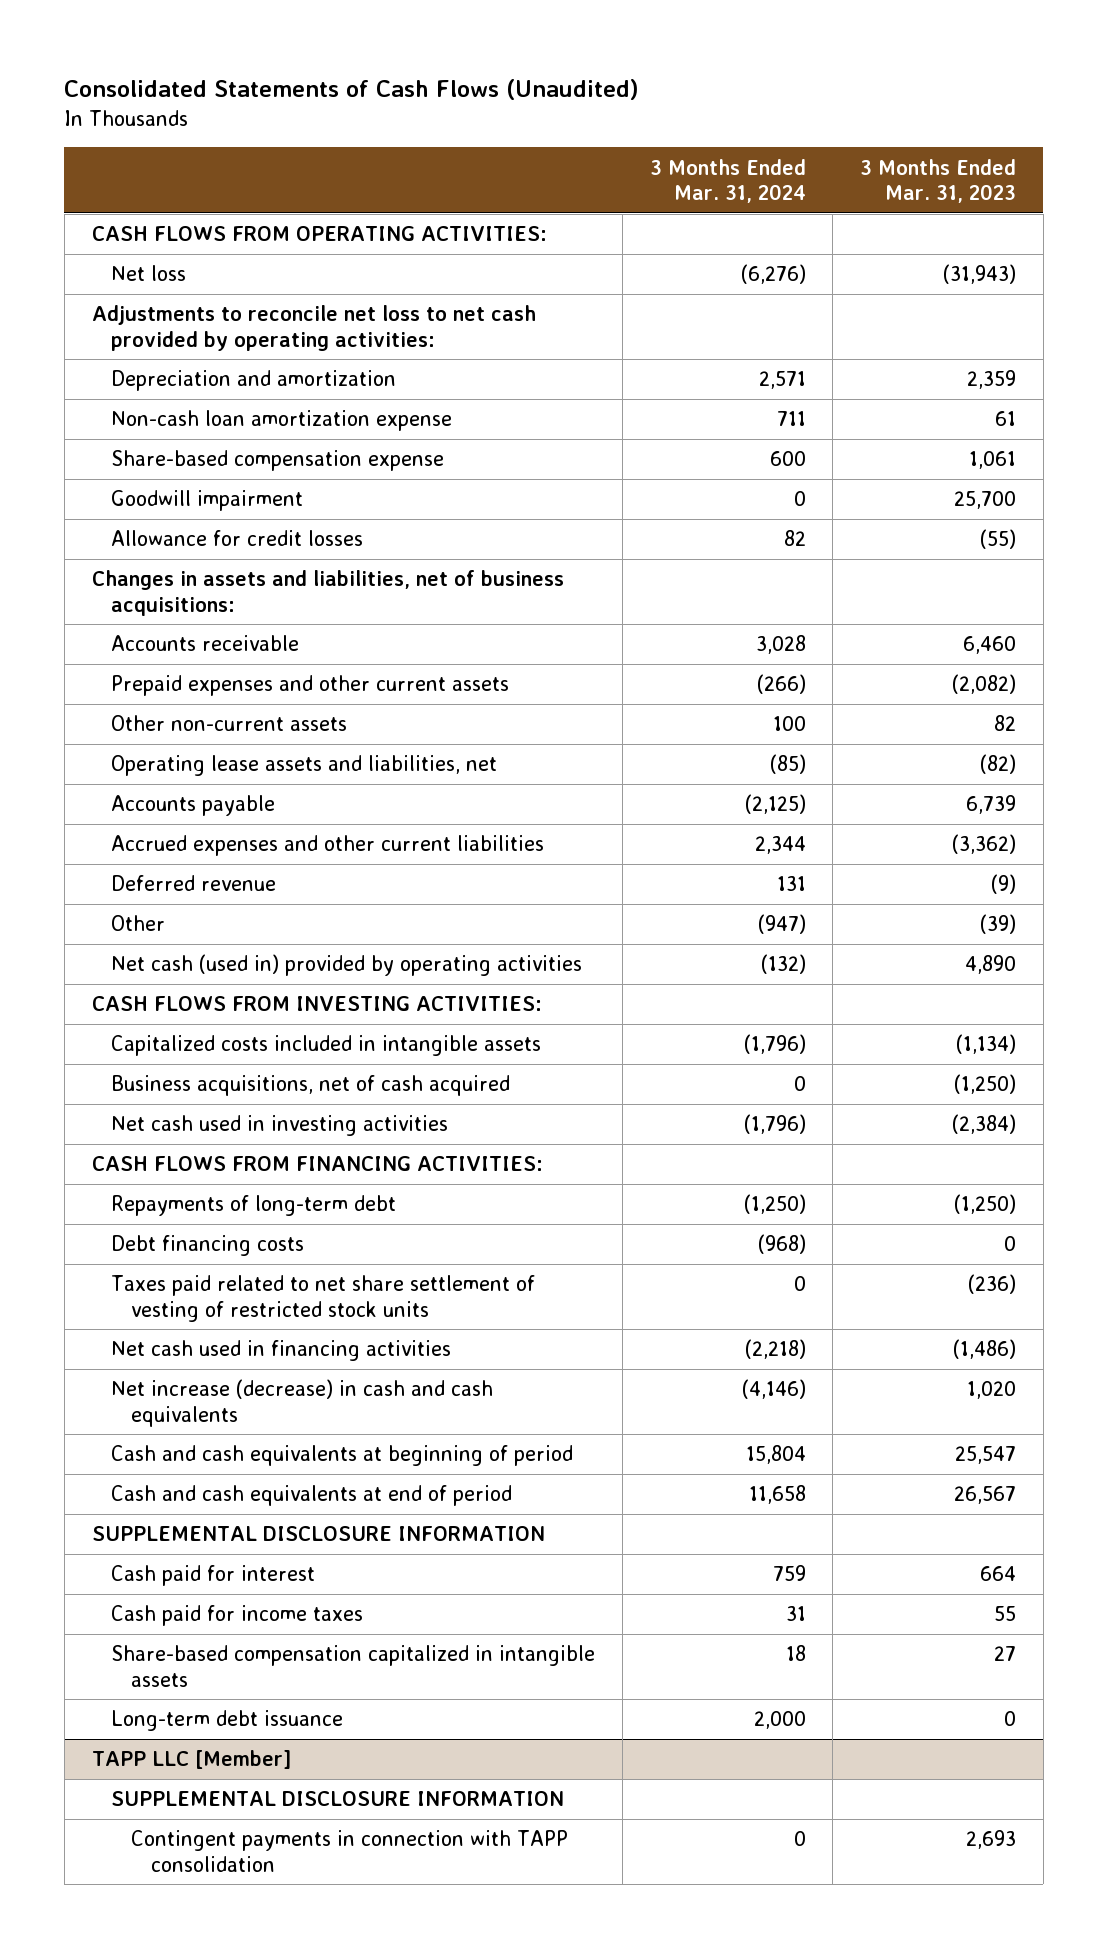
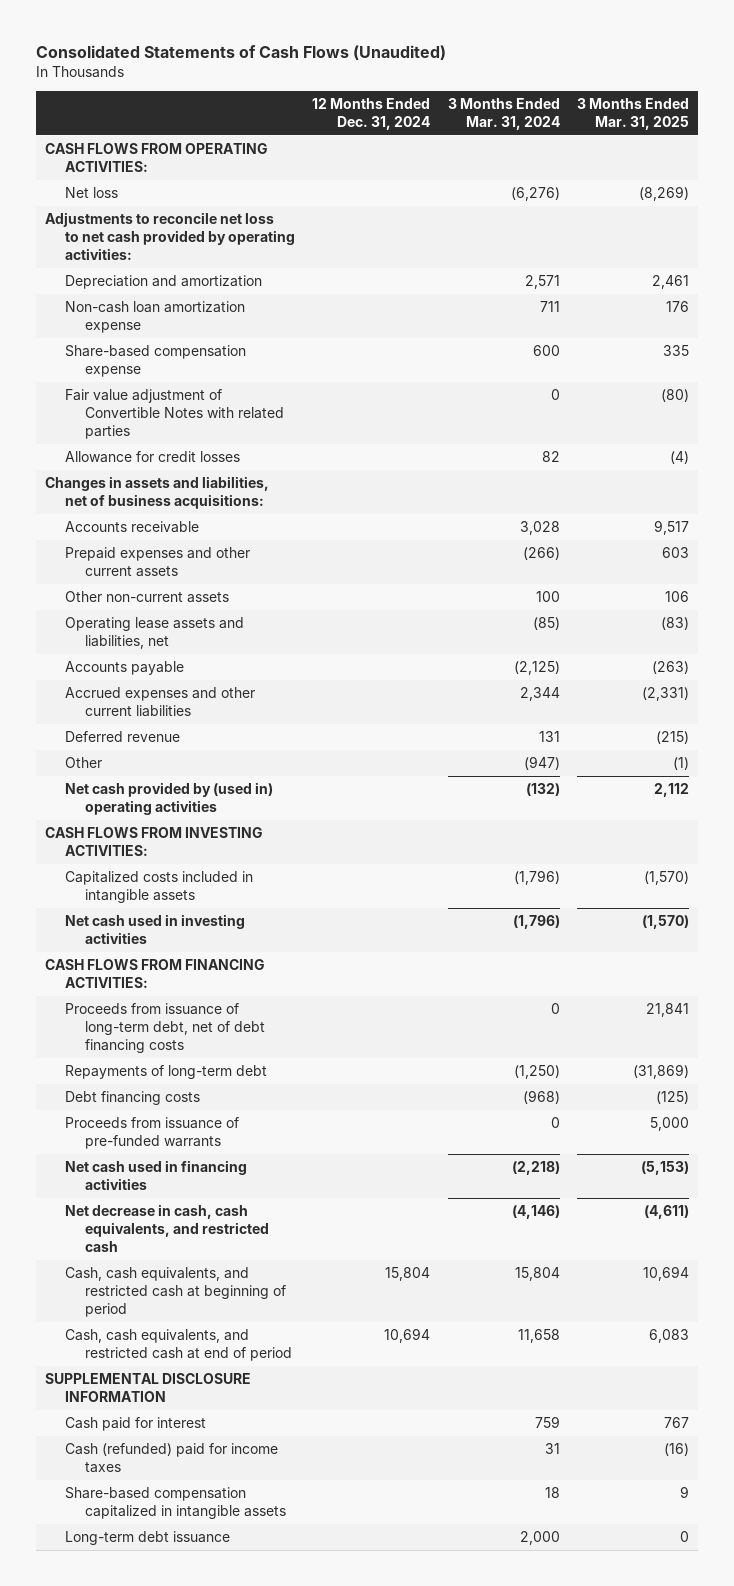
- | 3 Months Ended Mar. 31, 2024 | 3 Months Ended Mar. 31, 2023
+ | 12 Months Ended Dec. 31, 2024 | 3 Months Ended Mar. 31, 2024 | 3 Months Ended Mar. 31, 2025
- Goodwill impairment | 0 | 25,700
+ Fair value adjustment of Convertible Notes with related parties | | 0 | (80)
- Net cash (used in) provided by operating activities | (132) | 4,890
+ Net cash provided by (used in) operating activities | | (132) | 2,112
- Business acquisitions, net of cash acquired | 0 | (1,250)
+ Proceeds from issuance of long-term debt, net of debt financing costs | | 0 | 21,841
- Taxes paid related to net share settlement of vesting of restricted stock units | 0 | (236)
+ Proceeds from issuance of pre-funded warrants | | 0 | 5,000
- Net increase (decrease) in cash and cash equivalents | (4,146) | 1,020
- Cash and cash equivalents at beginning of period | 15,804 | 25,547
- Cash and cash equivalents at end of period | 11,658 | 26,567
+ Net decrease in cash, cash equivalents, and restricted cash | | (4,146) | (4,611)
+ Cash, cash equivalents, and restricted cash at beginning of period | 15,804 | 15,804 | 10,694
+ Cash, cash equivalents, and restricted cash at end of period | 10,694 | 11,658 | 6,083
- Cash paid for income taxes | 31 | 55
+ Cash (refunded) paid for income taxes | | 31 | (16)
- TAPP LLC [Member]
- SUPPLEMENTAL DISCLOSURE INFORMATION
- Contingent payments in connection with TAPP consolidation | 0 | 2,693

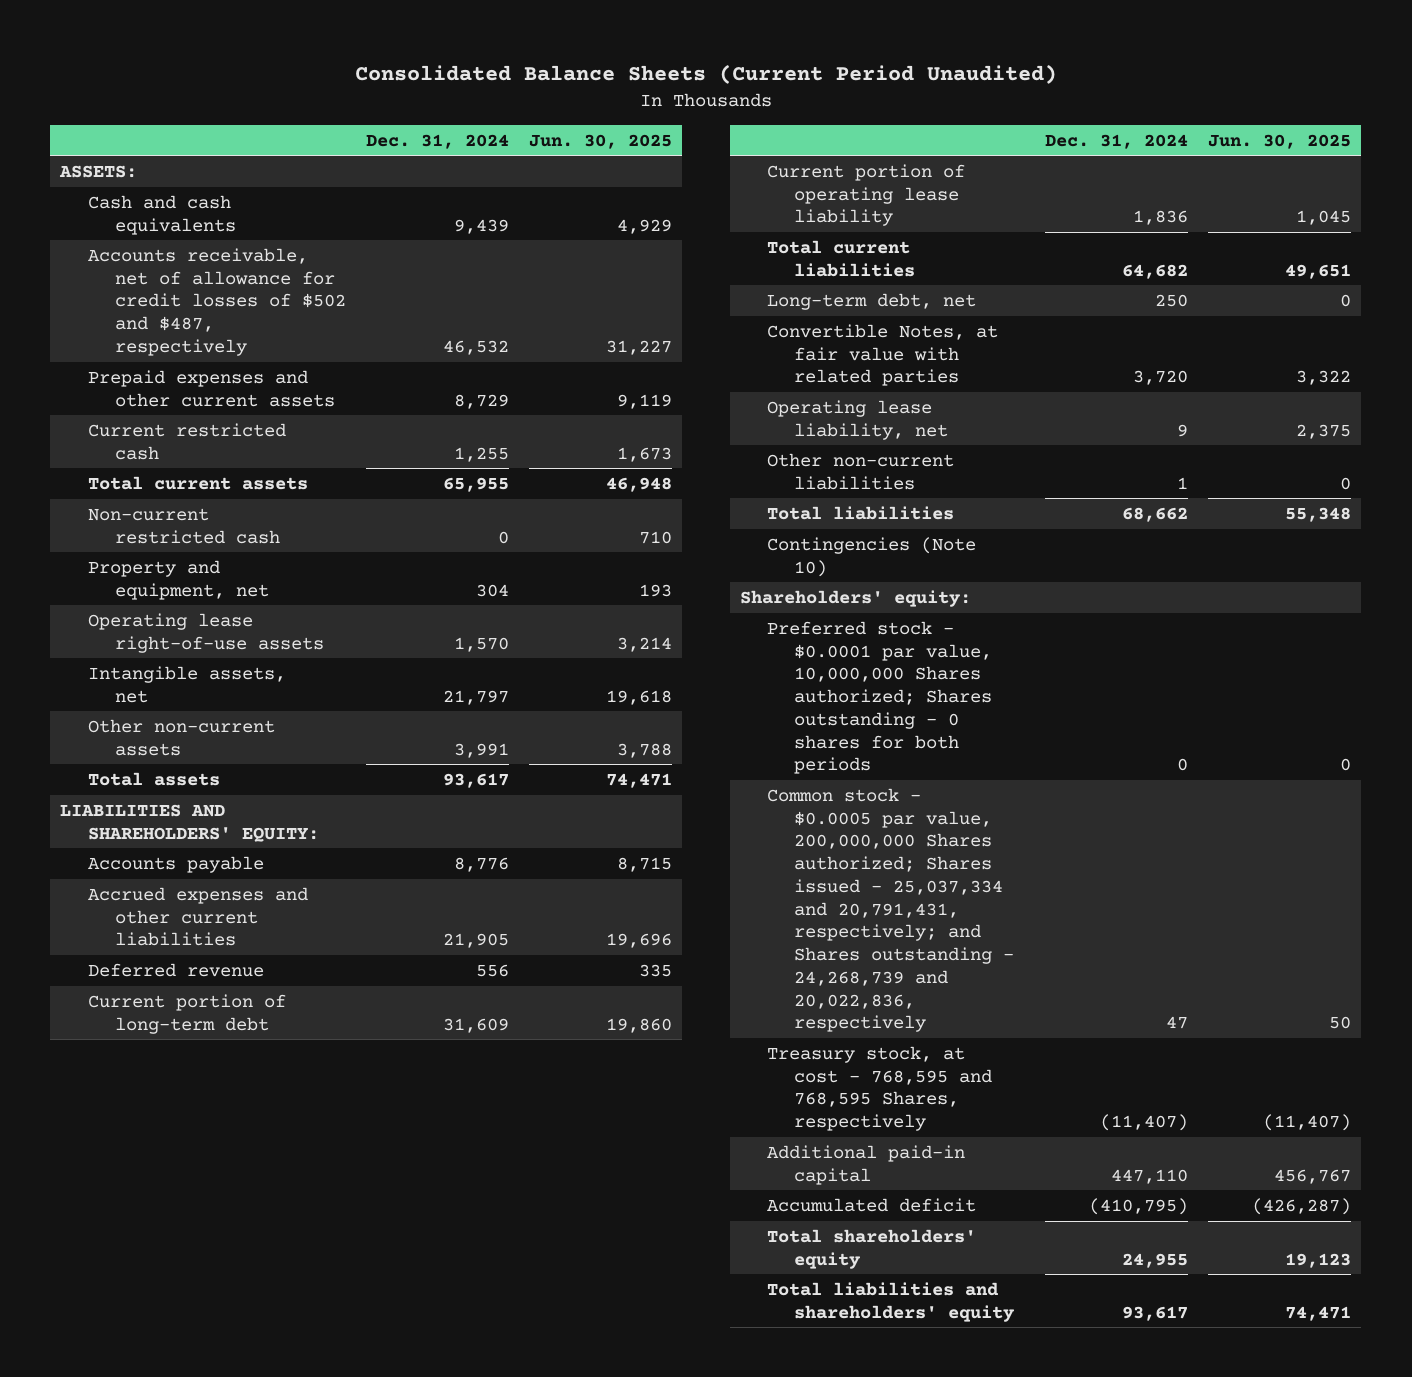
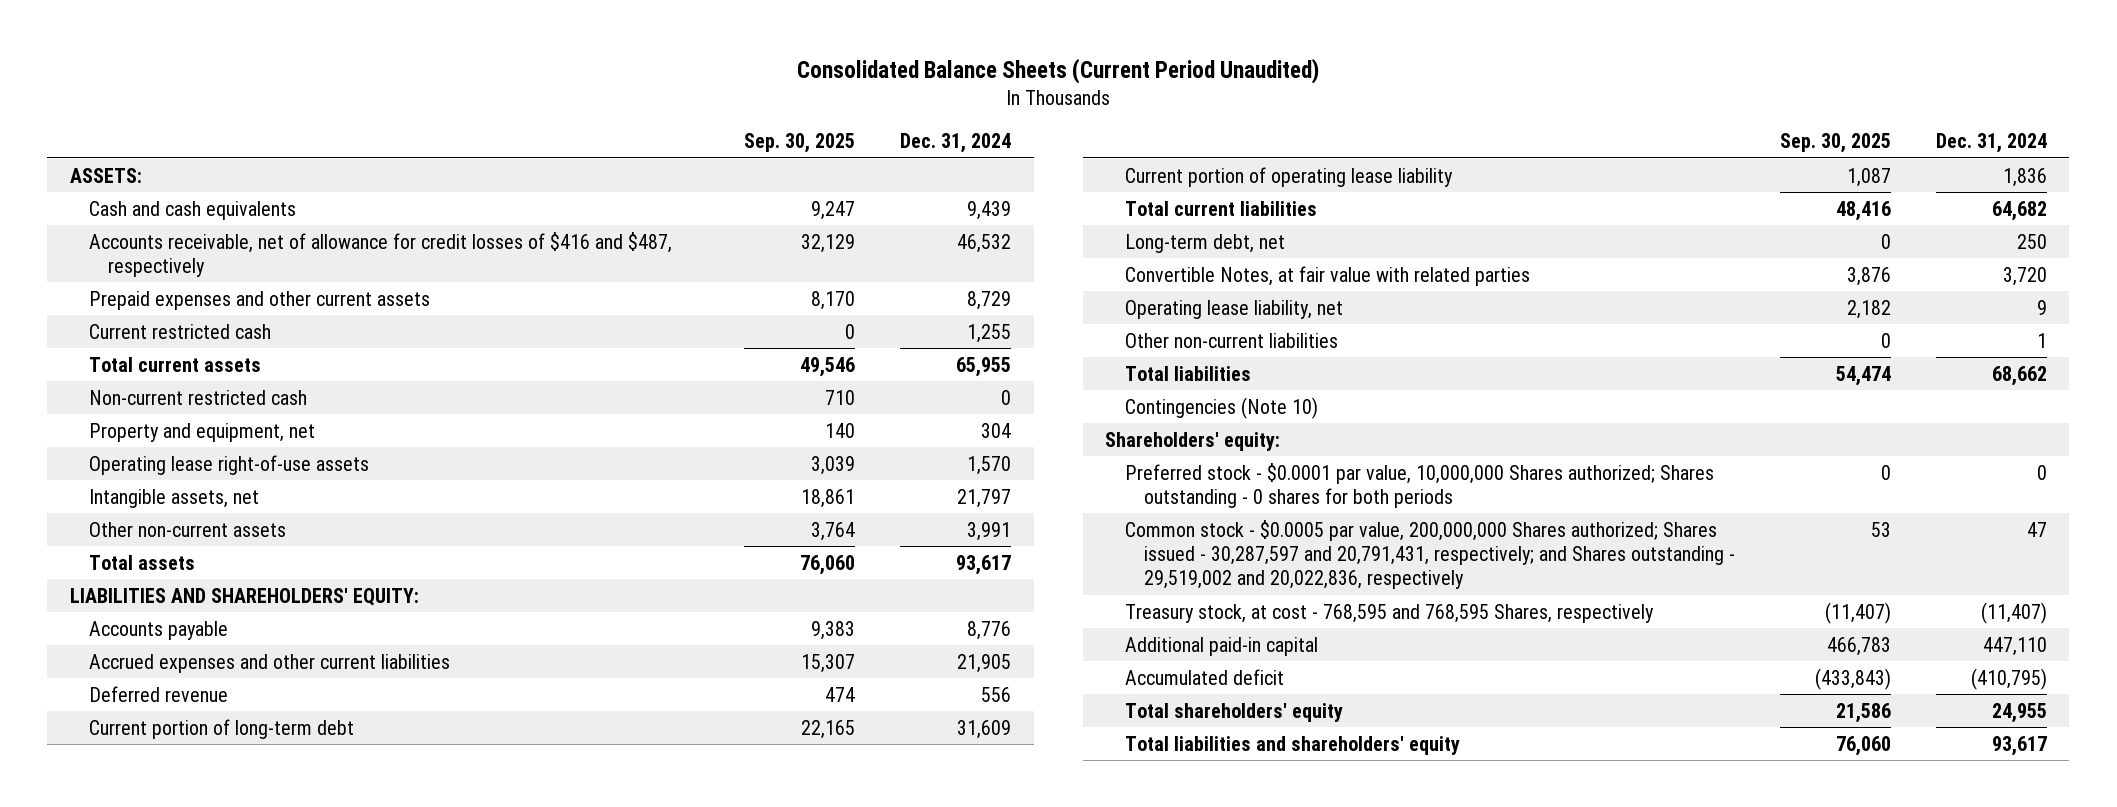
- | Dec. 31, 2024 | Jun. 30, 2025
+ | Sep. 30, 2025 | Dec. 31, 2024
- Accounts receivable, net of allowance for credit losses of $502 and $487, respectively | 46,532 | 31,227
+ Accounts receivable, net of allowance for credit losses of $416 and $487, respectively | 32,129 | 46,532
- Common stock - $0.0005 par value, 200,000,000 Shares authorized; Shares issued - 25,037,334 and 20,791,431, respectively; and Shares outstanding - 24,268,739 and 20,022,836, respectively | 47 | 50
+ Common stock - $0.0005 par value, 200,000,000 Shares authorized; Shares issued - 30,287,597 and 20,791,431, respectively; and Shares outstanding - 29,519,002 and 20,022,836, respectively | 53 | 47

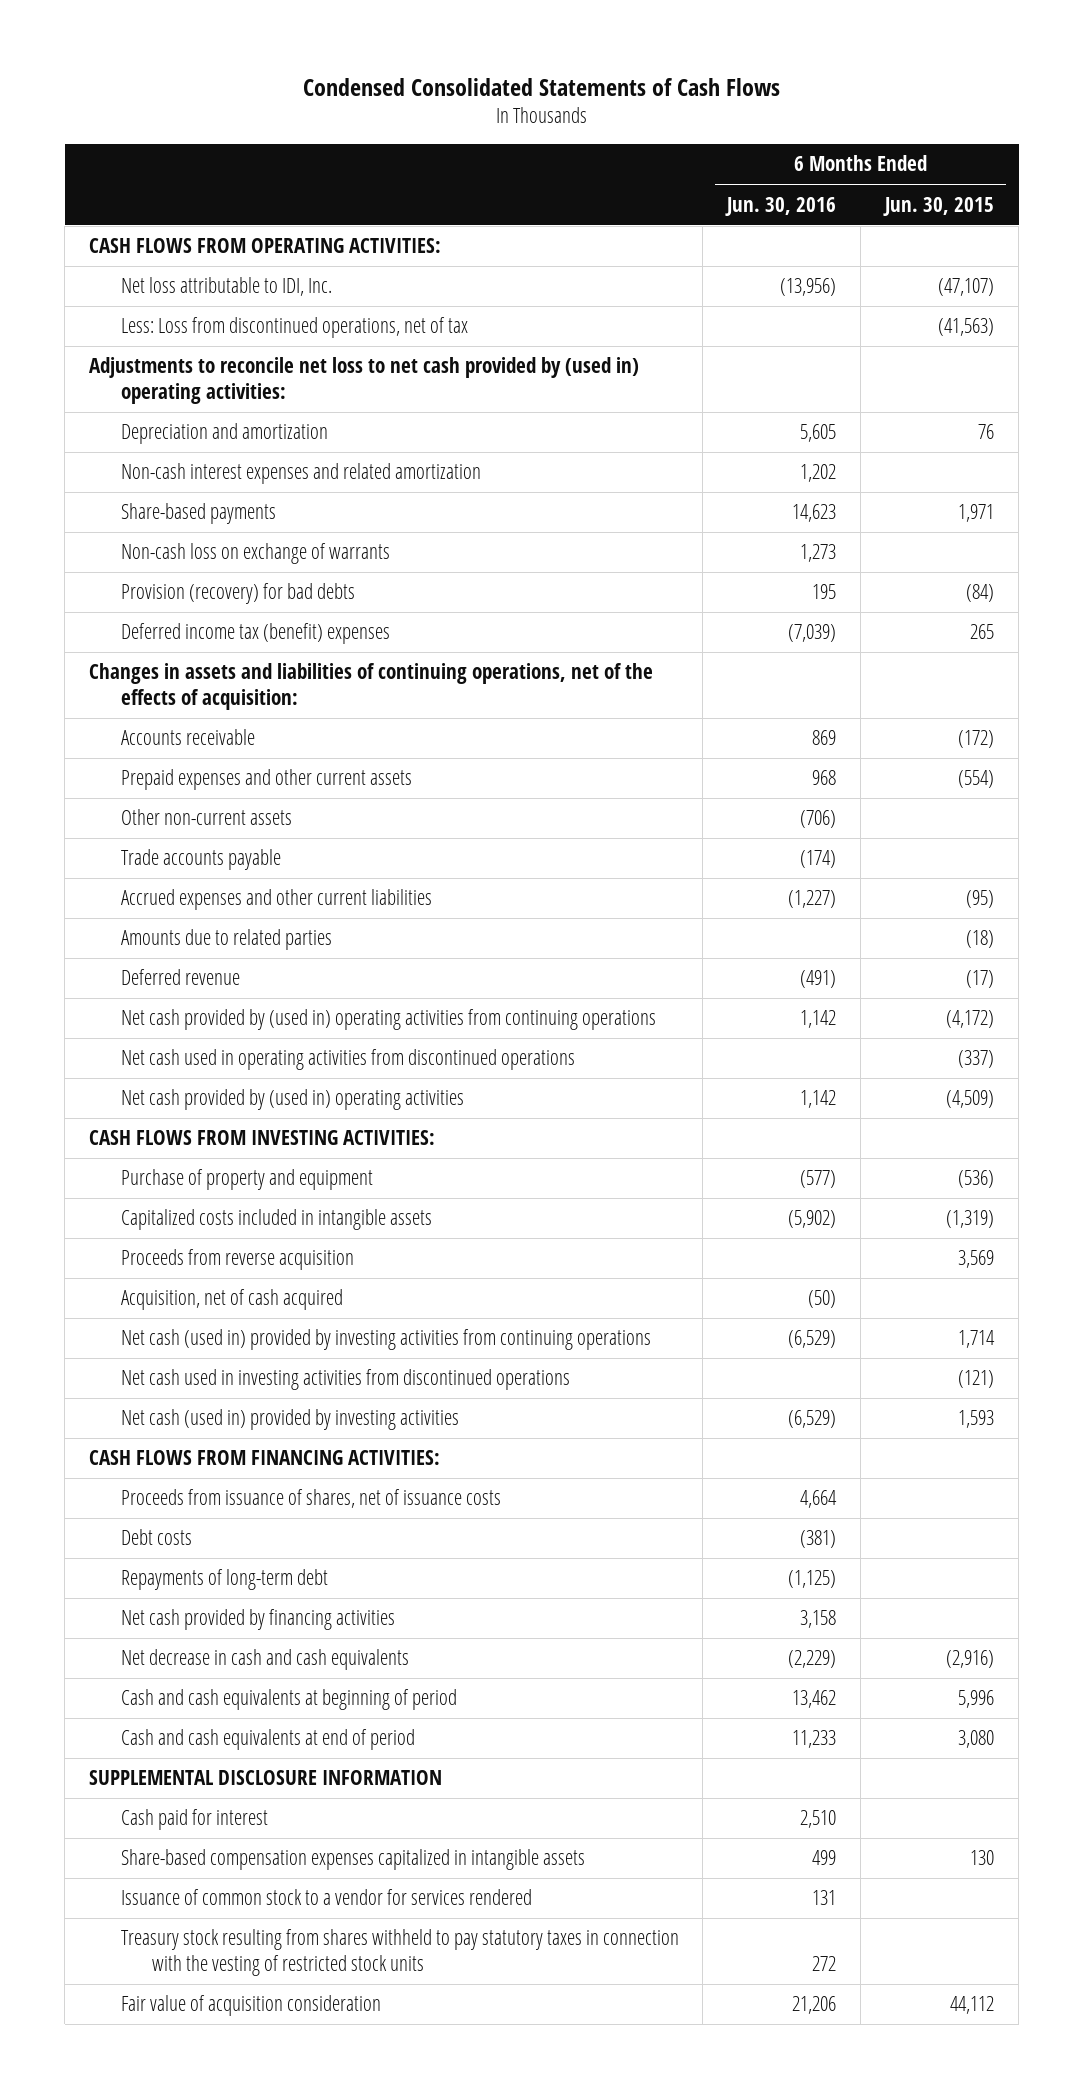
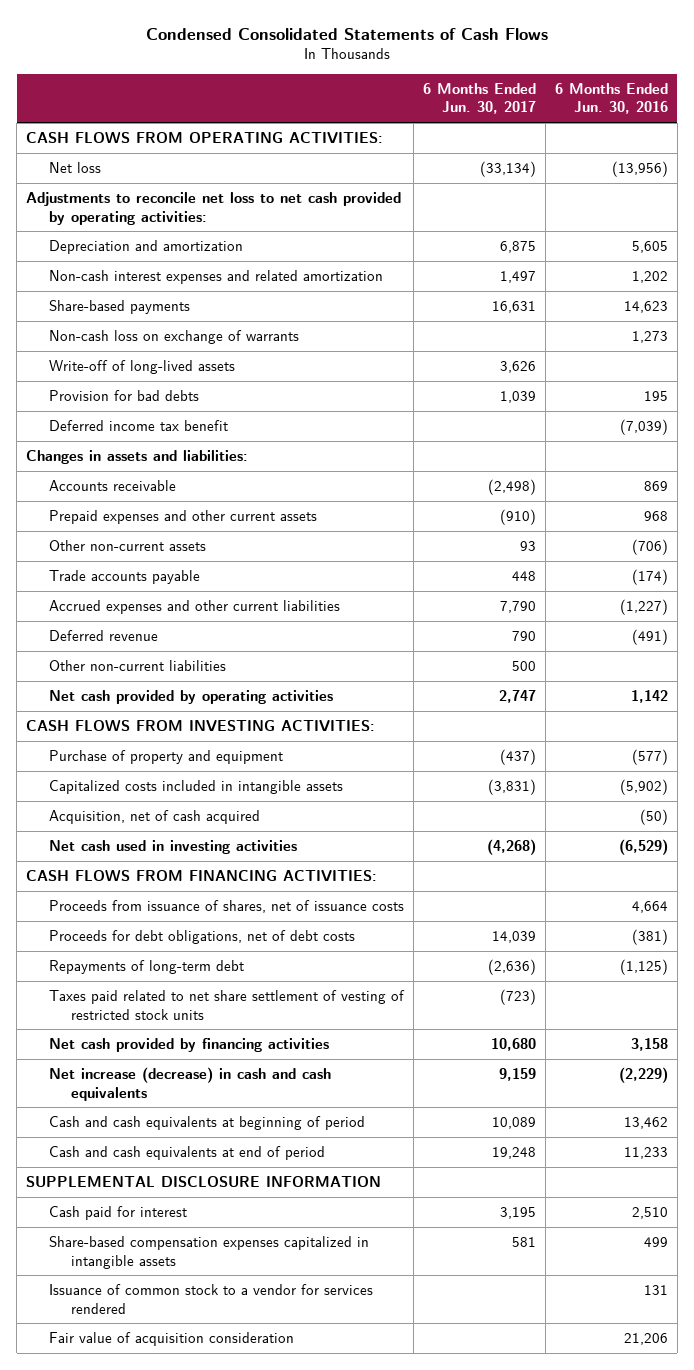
- | 6 Months Ended Jun. 30, 2016 | 6 Months Ended Jun. 30, 2015
+ | 6 Months Ended Jun. 30, 2017 | 6 Months Ended Jun. 30, 2016
- Net loss attributable to IDI, Inc. | (13,956) | (47,107)
- Less: Loss from discontinued operations, net of tax | | (41,563)
- Adjustments to reconcile net loss to net cash provided by (used in) operating activities:
+ Net loss | (33,134) | (13,956)
+ Adjustments to reconcile net loss to net cash provided by operating activities:
- Provision (recovery) for bad debts | 195 | (84)
- Deferred income tax (benefit) expenses | (7,039) | 265
- Changes in assets and liabilities of continuing operations, net of the effects of acquisition:
+ Write-off of long-lived assets | 3,626 |
+ Provision for bad debts | 1,039 | 195
+ Deferred income tax benefit | | (7,039)
+ Changes in assets and liabilities:
- Amounts due to related parties | | (18)
- Net cash provided by (used in) operating activities from continuing operations | 1,142 | (4,172)
- Net cash used in operating activities from discontinued operations | | (337)
- Net cash provided by (used in) operating activities | 1,142 | (4,509)
+ Other non-current liabilities | 500 |
+ Net cash provided by operating activities | 2,747 | 1,142
- Proceeds from reverse acquisition | | 3,569
- Net cash (used in) provided by investing activities from continuing operations | (6,529) | 1,714
- Net cash used in investing activities from discontinued operations | | (121)
- Net cash (used in) provided by investing activities | (6,529) | 1,593
+ Net cash used in investing activities | (4,268) | (6,529)
- Debt costs | (381) |
+ Proceeds for debt obligations, net of debt costs | 14,039 | (381)
+ Taxes paid related to net share settlement of vesting of restricted stock units | (723) |
- Net decrease in cash and cash equivalents | (2,229) | (2,916)
+ Net increase (decrease) in cash and cash equivalents | 9,159 | (2,229)
- Treasury stock resulting from shares withheld to pay statutory taxes in connection with the vesting of restricted stock units | 272 |

